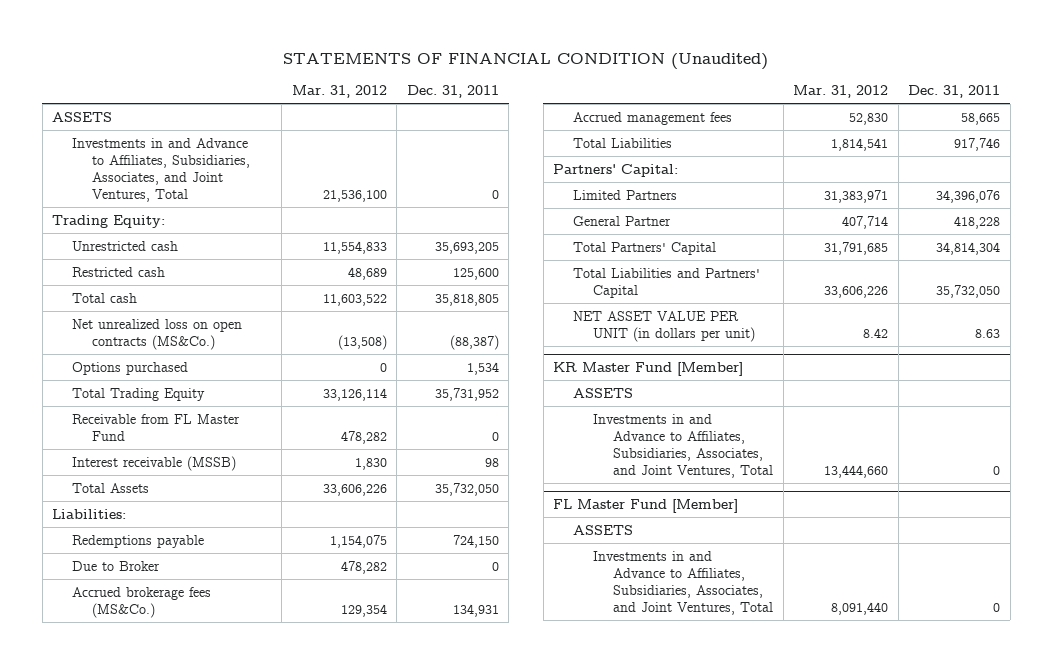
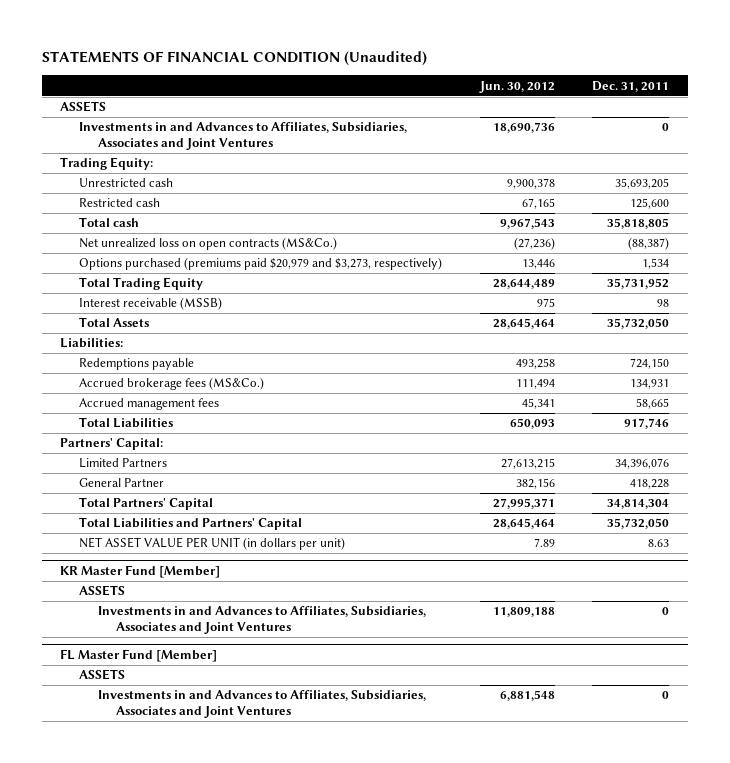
- | Mar. 31, 2012 | Dec. 31, 2011
+ | Jun. 30, 2012 | Dec. 31, 2011
- Investments in and Advance to Affiliates, Subsidiaries, Associates, and Joint Ventures, Total | 21,536,100 | 0
+ Investments in and Advances to Affiliates, Subsidiaries, Associates and Joint Ventures | 18,690,736 | 0
- Options purchased | 0 | 1,534
+ Options purchased (premiums paid $20,979 and $3,273, respectively) | 13,446 | 1,534
- Receivable from FL Master Fund | 478,282 | 0
- Due to Broker | 478,282 | 0
@ KR Master Fund [Member]
- Investments in and Advance to Affiliates, Subsidiaries, Associates, and Joint Ventures, Total | 13,444,660 | 0
+ Investments in and Advances to Affiliates, Subsidiaries, Associates and Joint Ventures | 11,809,188 | 0
@ FL Master Fund [Member]
- Investments in and Advance to Affiliates, Subsidiaries, Associates, and Joint Ventures, Total | 8,091,440 | 0
+ Investments in and Advances to Affiliates, Subsidiaries, Associates and Joint Ventures | 6,881,548 | 0

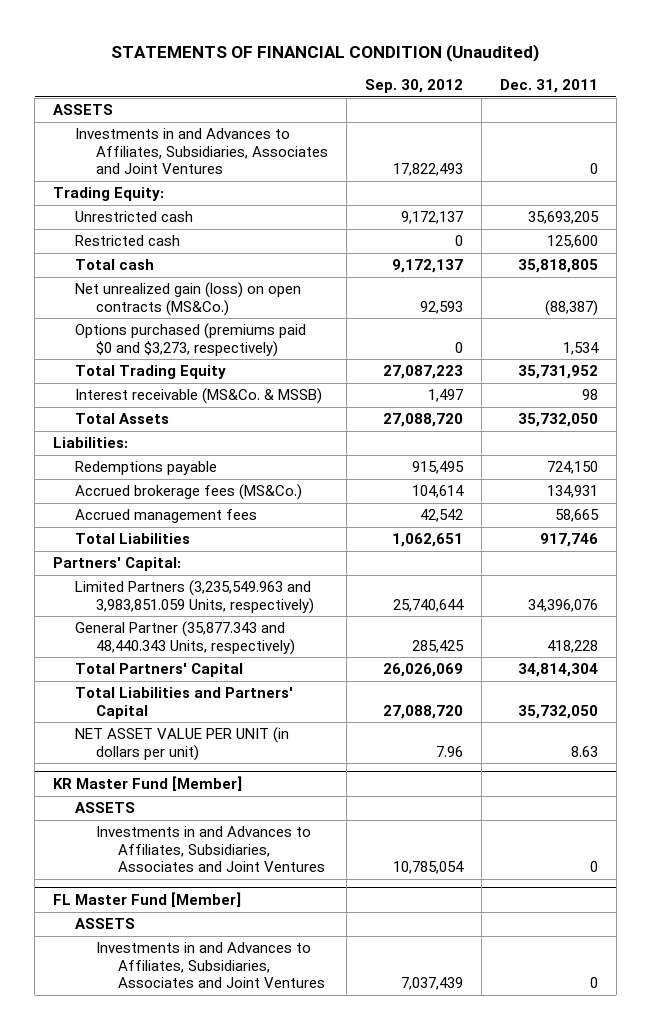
- | Jun. 30, 2012 | Dec. 31, 2011
+ | Sep. 30, 2012 | Dec. 31, 2011
- Net unrealized loss on open contracts (MS&Co.) | (27,236) | (88,387)
- Options purchased (premiums paid $20,979 and $3,273, respectively) | 13,446 | 1,534
+ Net unrealized gain (loss) on open contracts (MS&Co.) | 92,593 | (88,387)
+ Options purchased (premiums paid $0 and $3,273, respectively) | 0 | 1,534
- Interest receivable (MSSB) | 975 | 98
+ Interest receivable (MS&Co. & MSSB) | 1,497 | 98
- Limited Partners | 27,613,215 | 34,396,076
- General Partner | 382,156 | 418,228
+ Limited Partners (3,235,549.963 and 3,983,851.059 Units, respectively) | 25,740,644 | 34,396,076
+ General Partner (35,877.343 and 48,440.343 Units, respectively) | 285,425 | 418,228

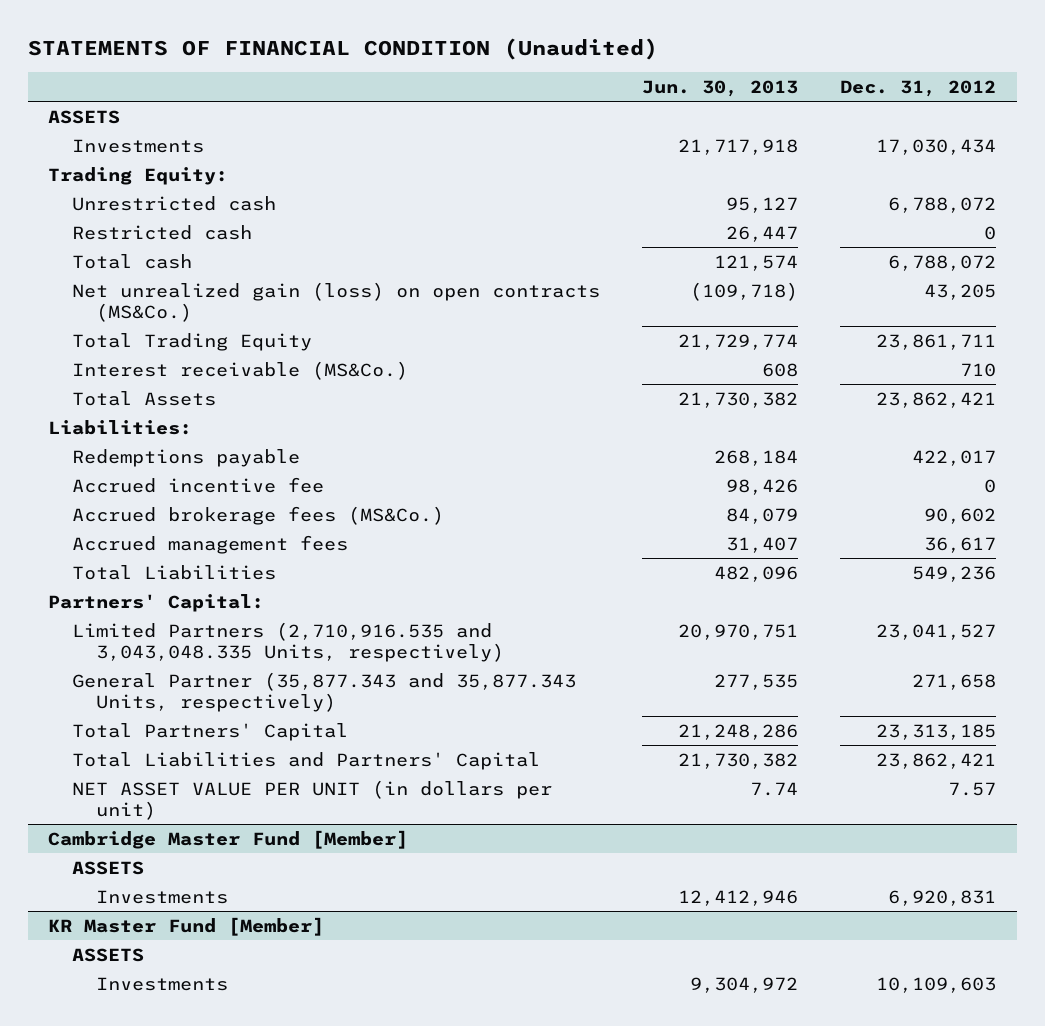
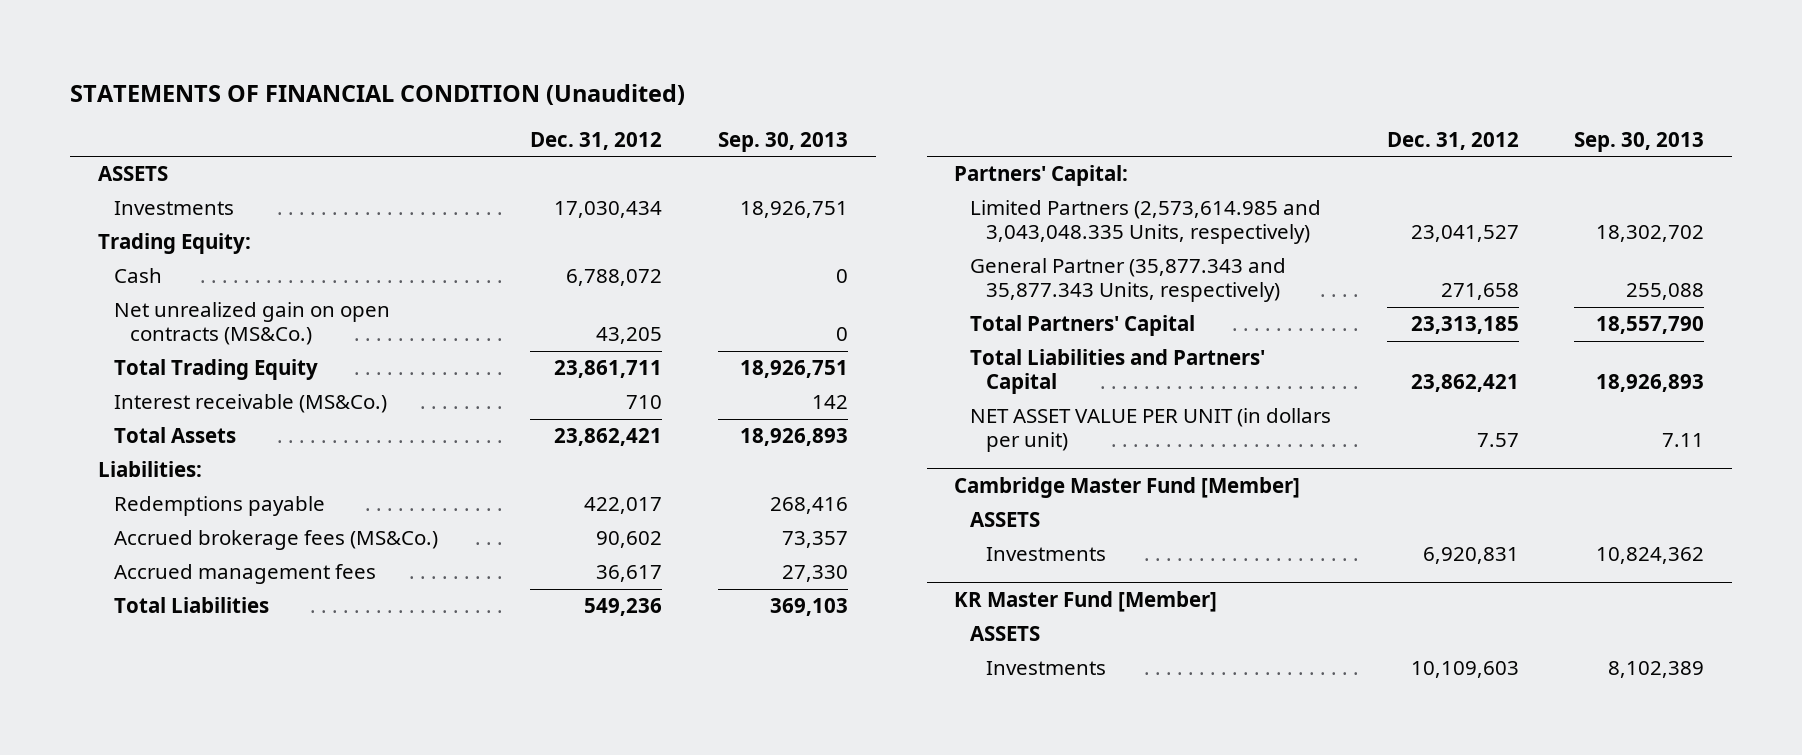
- | Jun. 30, 2013 | Dec. 31, 2012
+ | Dec. 31, 2012 | Sep. 30, 2013
- Unrestricted cash | 95,127 | 6,788,072
- Restricted cash | 26,447 | 0
- Total cash | 121,574 | 6,788,072
- Net unrealized gain (loss) on open contracts (MS&Co.) | (109,718) | 43,205
+ Cash | 6,788,072 | 0
+ Net unrealized gain on open contracts (MS&Co.) | 43,205 | 0
- Accrued incentive fee | 98,426 | 0
- Limited Partners (2,710,916.535 and 3,043,048.335 Units, respectively) | 20,970,751 | 23,041,527
+ Limited Partners (2,573,614.985 and 3,043,048.335 Units, respectively) | 23,041,527 | 18,302,702

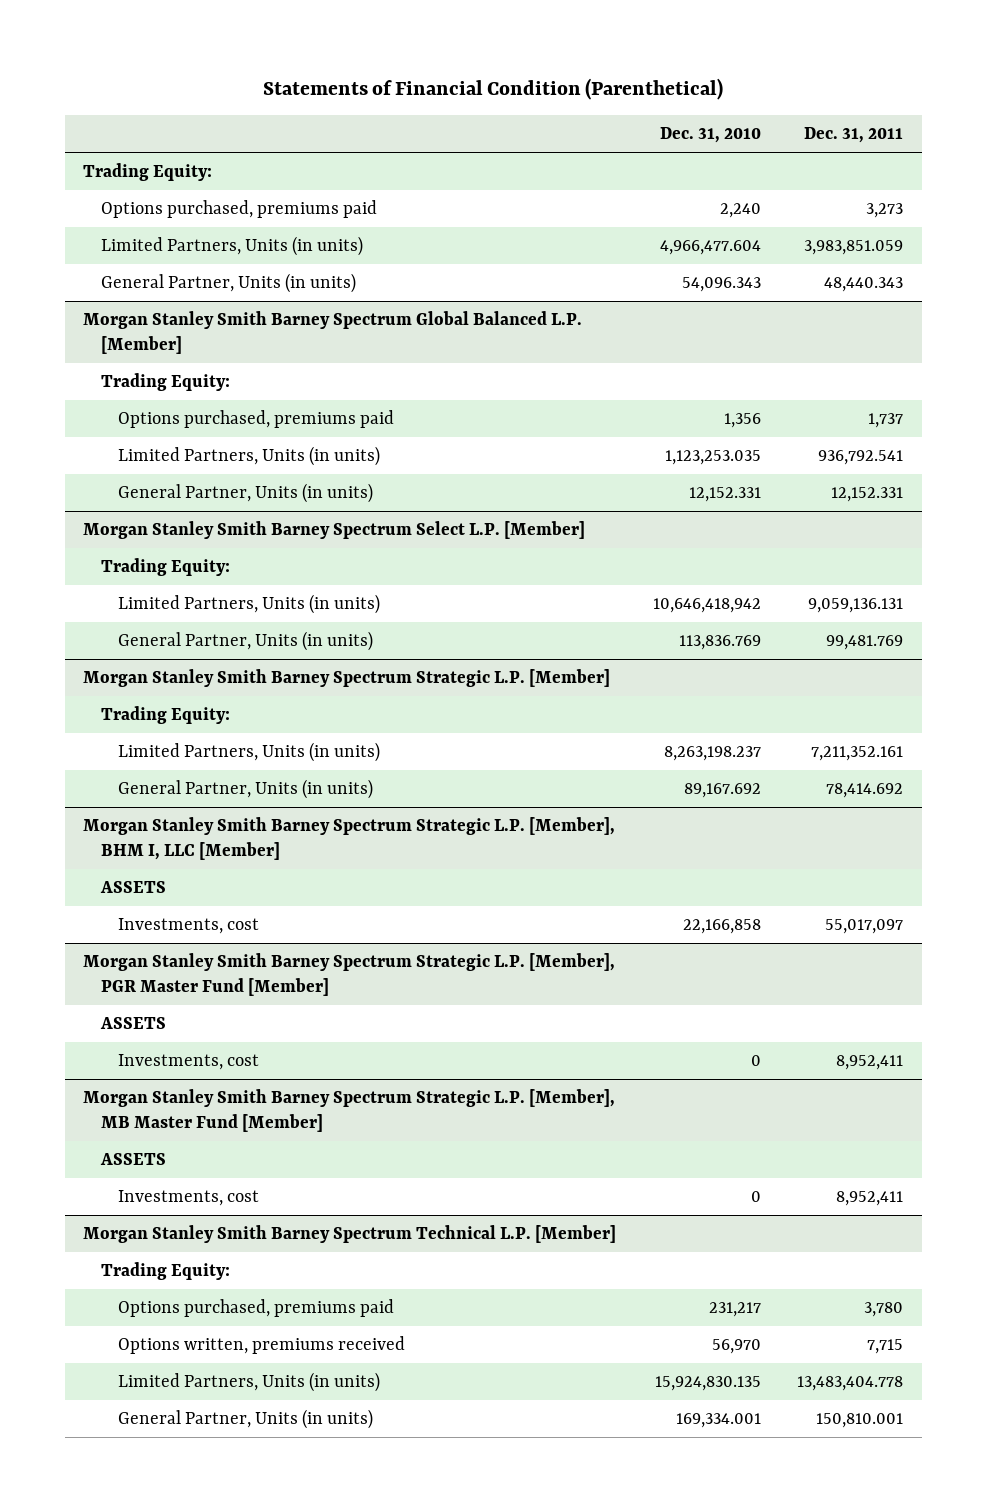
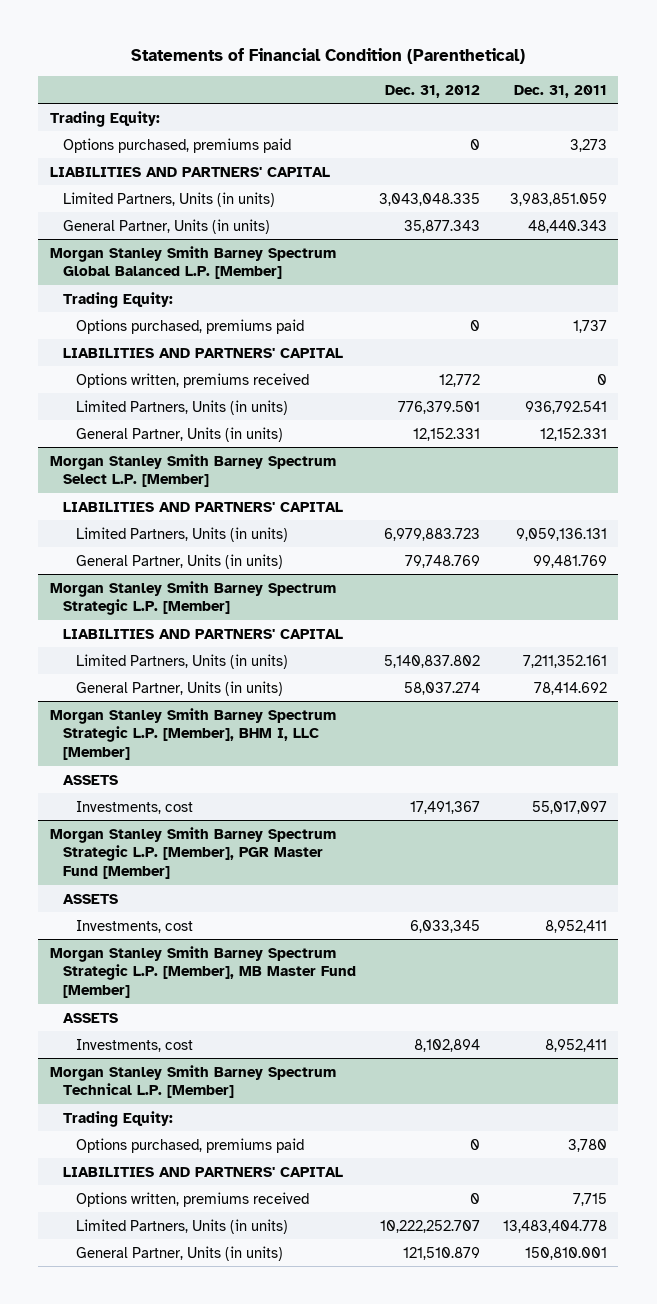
- | Dec. 31, 2010 | Dec. 31, 2011
+ | Dec. 31, 2012 | Dec. 31, 2011
+ LIABILITIES AND PARTNERS' CAPITAL
@ Morgan Stanley Smith Barney Spectrum Global Balanced L.P. [Member]
+ LIABILITIES AND PARTNERS' CAPITAL
+ Options written, premiums received | 12,772 | 0
@ Morgan Stanley Smith Barney Spectrum Select L.P. [Member]
- Trading Equity:
+ LIABILITIES AND PARTNERS' CAPITAL
@ Morgan Stanley Smith Barney Spectrum Strategic L.P. [Member]
- Trading Equity:
+ LIABILITIES AND PARTNERS' CAPITAL
@ Morgan Stanley Smith Barney Spectrum Technical L.P. [Member]
+ LIABILITIES AND PARTNERS' CAPITAL

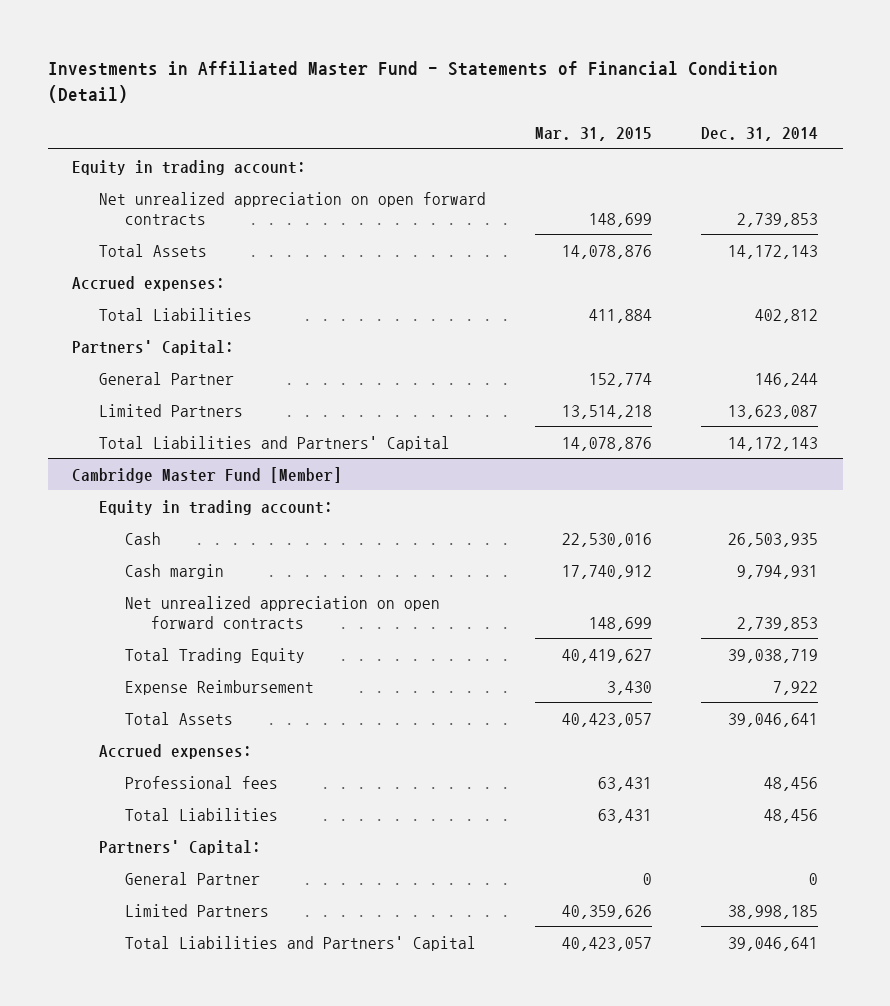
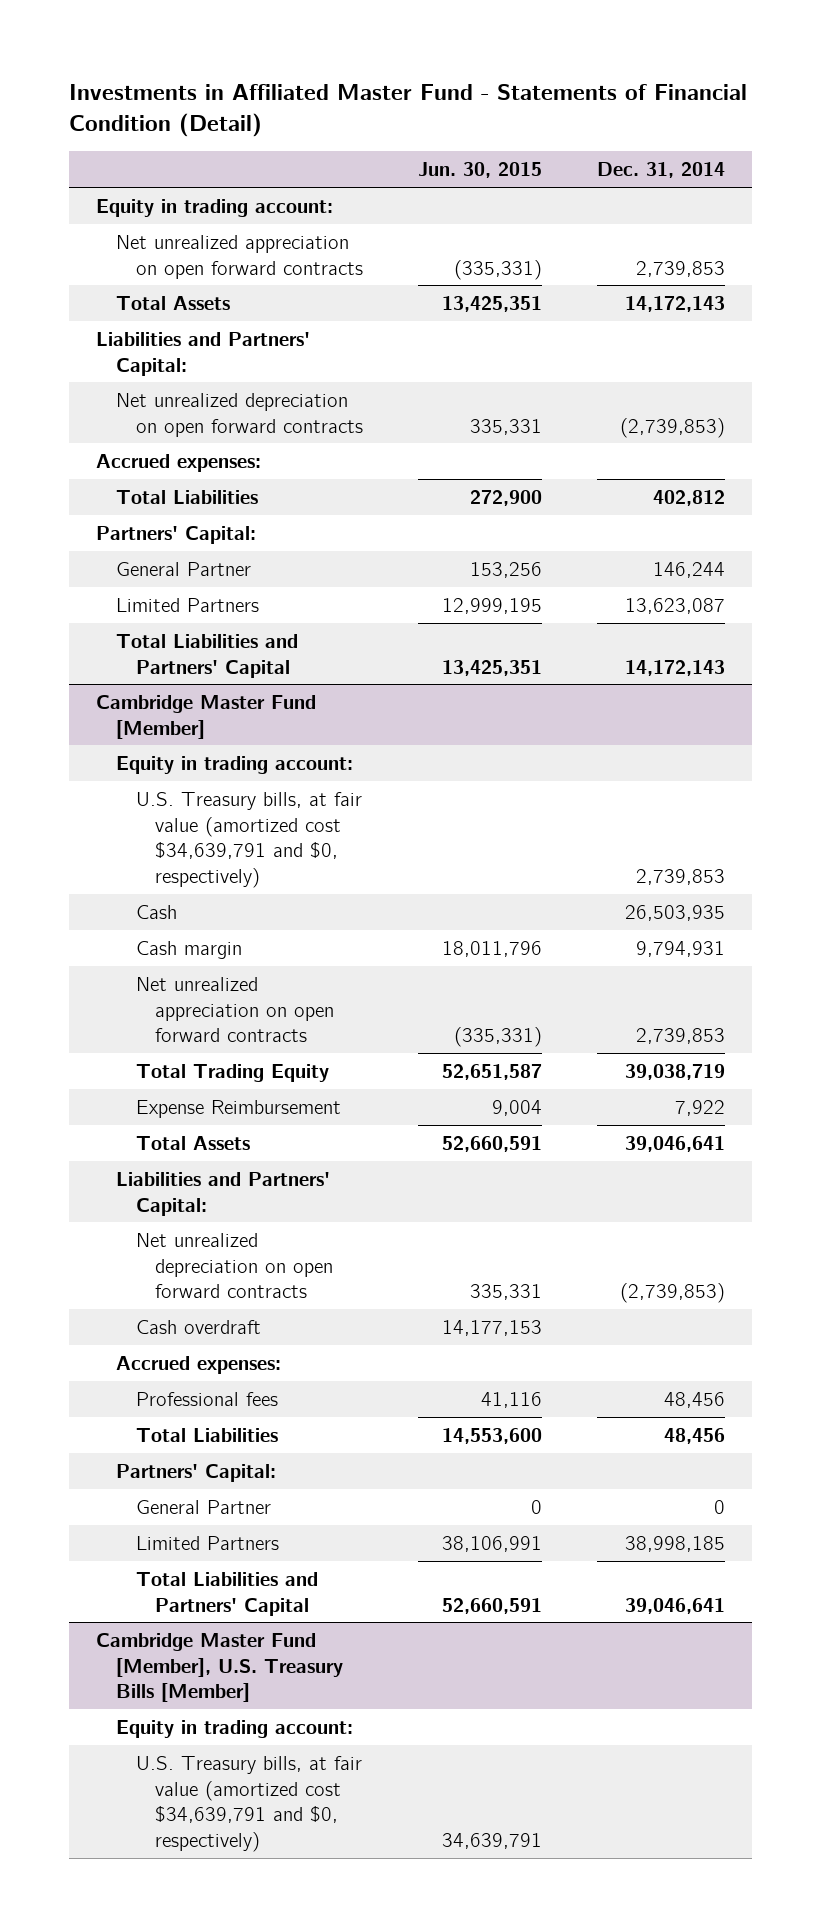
- | Mar. 31, 2015 | Dec. 31, 2014
+ | Jun. 30, 2015 | Dec. 31, 2014
+ Liabilities and Partners' Capital:
+ Net unrealized depreciation on open forward contracts | 335,331 | (2,739,853)
@ Cambridge Master Fund [Member]
+ U.S. Treasury bills, at fair value (amortized cost $34,639,791 and $0, respectively) | | 2,739,853
+ Liabilities and Partners' Capital:
+ Net unrealized depreciation on open forward contracts | 335,331 | (2,739,853)
+ Cash overdraft | 14,177,153 |
+ Cambridge Master Fund [Member], U.S. Treasury Bills [Member]
+ Equity in trading account:
+ U.S. Treasury bills, at fair value (amortized cost $34,639,791 and $0, respectively) | 34,639,791 |

